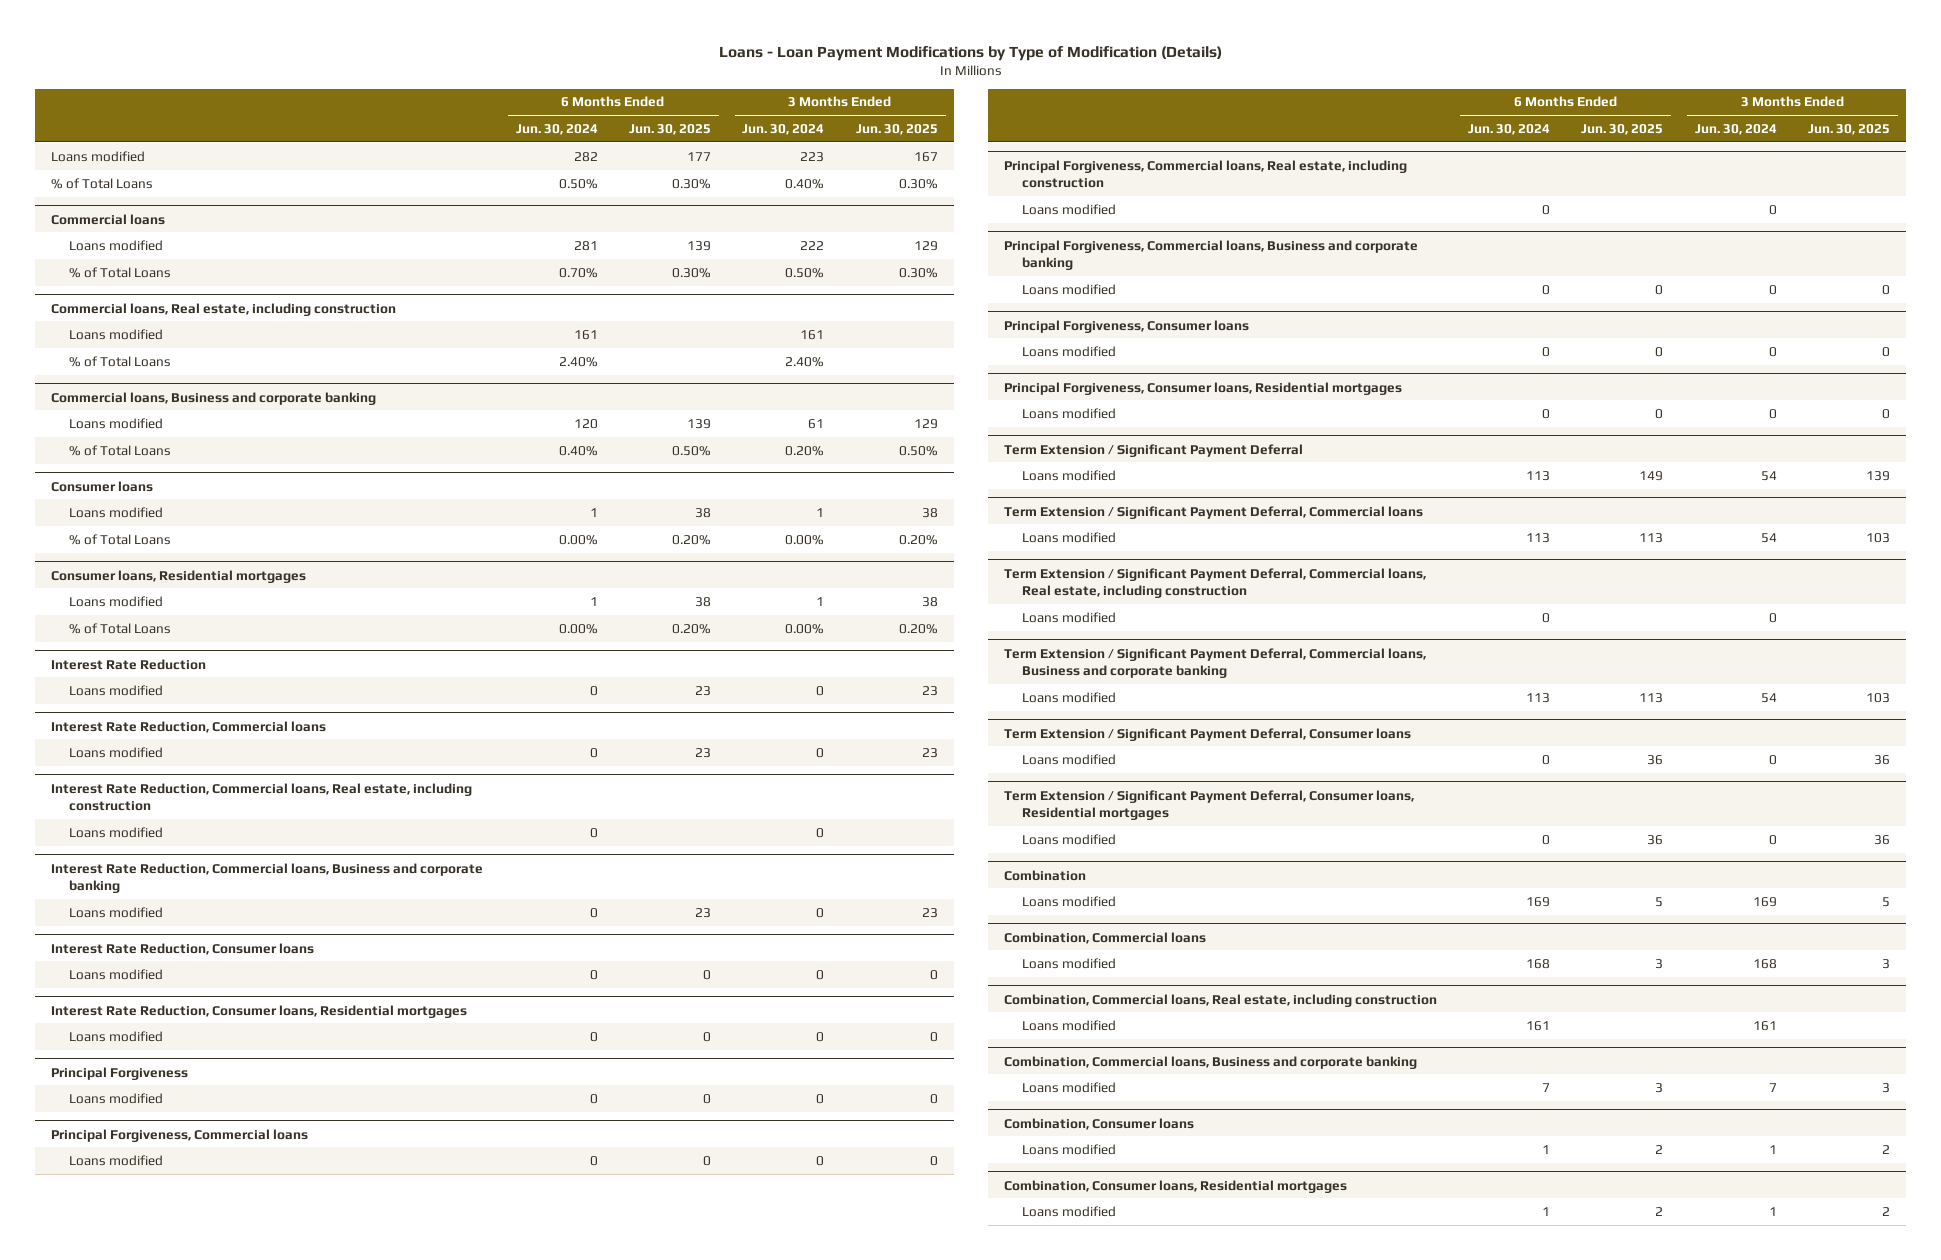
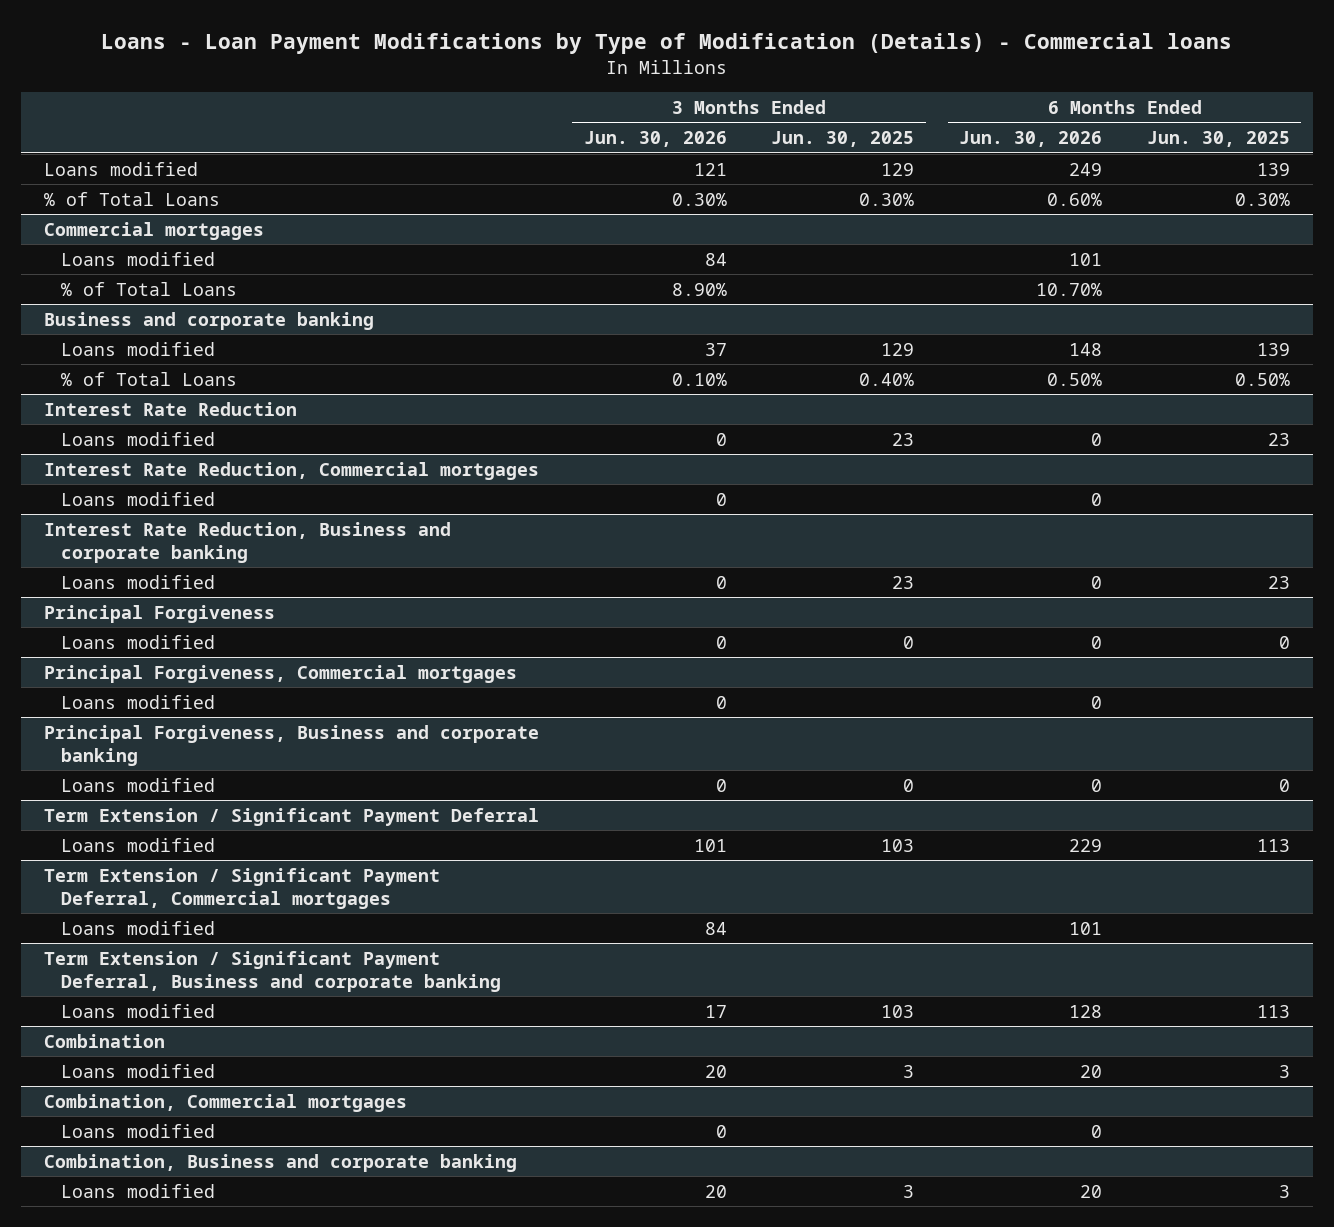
- Loans - Loan Payment Modifications by Type of Modification (Details)
+ Loans - Loan Payment Modifications by Type of Modification (Details) - Commercial loans
- | 6 Months Ended Jun. 30, 2024 | 6 Months Ended Jun. 30, 2025 | 3 Months Ended Jun. 30, 2024 | 3 Months Ended Jun. 30, 2025
+ | 3 Months Ended Jun. 30, 2026 | 3 Months Ended Jun. 30, 2025 | 6 Months Ended Jun. 30, 2026 | 6 Months Ended Jun. 30, 2025
- Loans modified | 282 | 177 | 223 | 167
- % of Total Loans | 0.50% | 0.30% | 0.40% | 0.30%
- Commercial loans
- Commercial loans, Real estate, including construction
+ Commercial mortgages
- Commercial loans, Business and corporate banking
+ Business and corporate banking
- % of Total Loans | 0.40% | 0.50% | 0.20% | 0.50%
- Consumer loans
- Loans modified | 1 | 38 | 1 | 38
- % of Total Loans | 0.00% | 0.20% | 0.00% | 0.20%
- Consumer loans, Residential mortgages
- Loans modified | 1 | 38 | 1 | 38
- % of Total Loans | 0.00% | 0.20% | 0.00% | 0.20%
+ % of Total Loans | 0.10% | 0.40% | 0.50% | 0.50%
- Interest Rate Reduction, Commercial loans
- Loans modified | 0 | 23 | 0 | 23
- Interest Rate Reduction, Commercial loans, Real estate, including construction
+ Interest Rate Reduction, Commercial mortgages
- Interest Rate Reduction, Commercial loans, Business and corporate banking
+ Interest Rate Reduction, Business and corporate banking
- Interest Rate Reduction, Consumer loans
- Loans modified | 0 | 0 | 0 | 0
- Interest Rate Reduction, Consumer loans, Residential mortgages
- Loans modified | 0 | 0 | 0 | 0
- Principal Forgiveness, Commercial loans
- Loans modified | 0 | 0 | 0 | 0
- Principal Forgiveness, Commercial loans, Real estate, including construction
+ Principal Forgiveness, Commercial mortgages
- Principal Forgiveness, Commercial loans, Business and corporate banking
- Loans modified | 0 | 0 | 0 | 0
- Principal Forgiveness, Consumer loans
- Loans modified | 0 | 0 | 0 | 0
- Principal Forgiveness, Consumer loans, Residential mortgages
+ Principal Forgiveness, Business and corporate banking
@ Term Extension / Significant Payment Deferral
- Loans modified | 113 | 149 | 54 | 139
- Term Extension / Significant Payment Deferral, Commercial loans
- Term Extension / Significant Payment Deferral, Commercial loans, Real estate, including construction
+ Term Extension / Significant Payment Deferral, Commercial mortgages
- Term Extension / Significant Payment Deferral, Commercial loans, Business and corporate banking
+ Term Extension / Significant Payment Deferral, Business and corporate banking
- Term Extension / Significant Payment Deferral, Consumer loans
- Loans modified | 0 | 36 | 0 | 36
- Term Extension / Significant Payment Deferral, Consumer loans, Residential mortgages
- Loans modified | 0 | 36 | 0 | 36
@ Combination
- Loans modified | 169 | 5 | 169 | 5
- Combination, Commercial loans
- Combination, Commercial loans, Real estate, including construction
+ Combination, Commercial mortgages
- Combination, Commercial loans, Business and corporate banking
+ Combination, Business and corporate banking
- Combination, Consumer loans
- Loans modified | 1 | 2 | 1 | 2
- Combination, Consumer loans, Residential mortgages
- Loans modified | 1 | 2 | 1 | 2

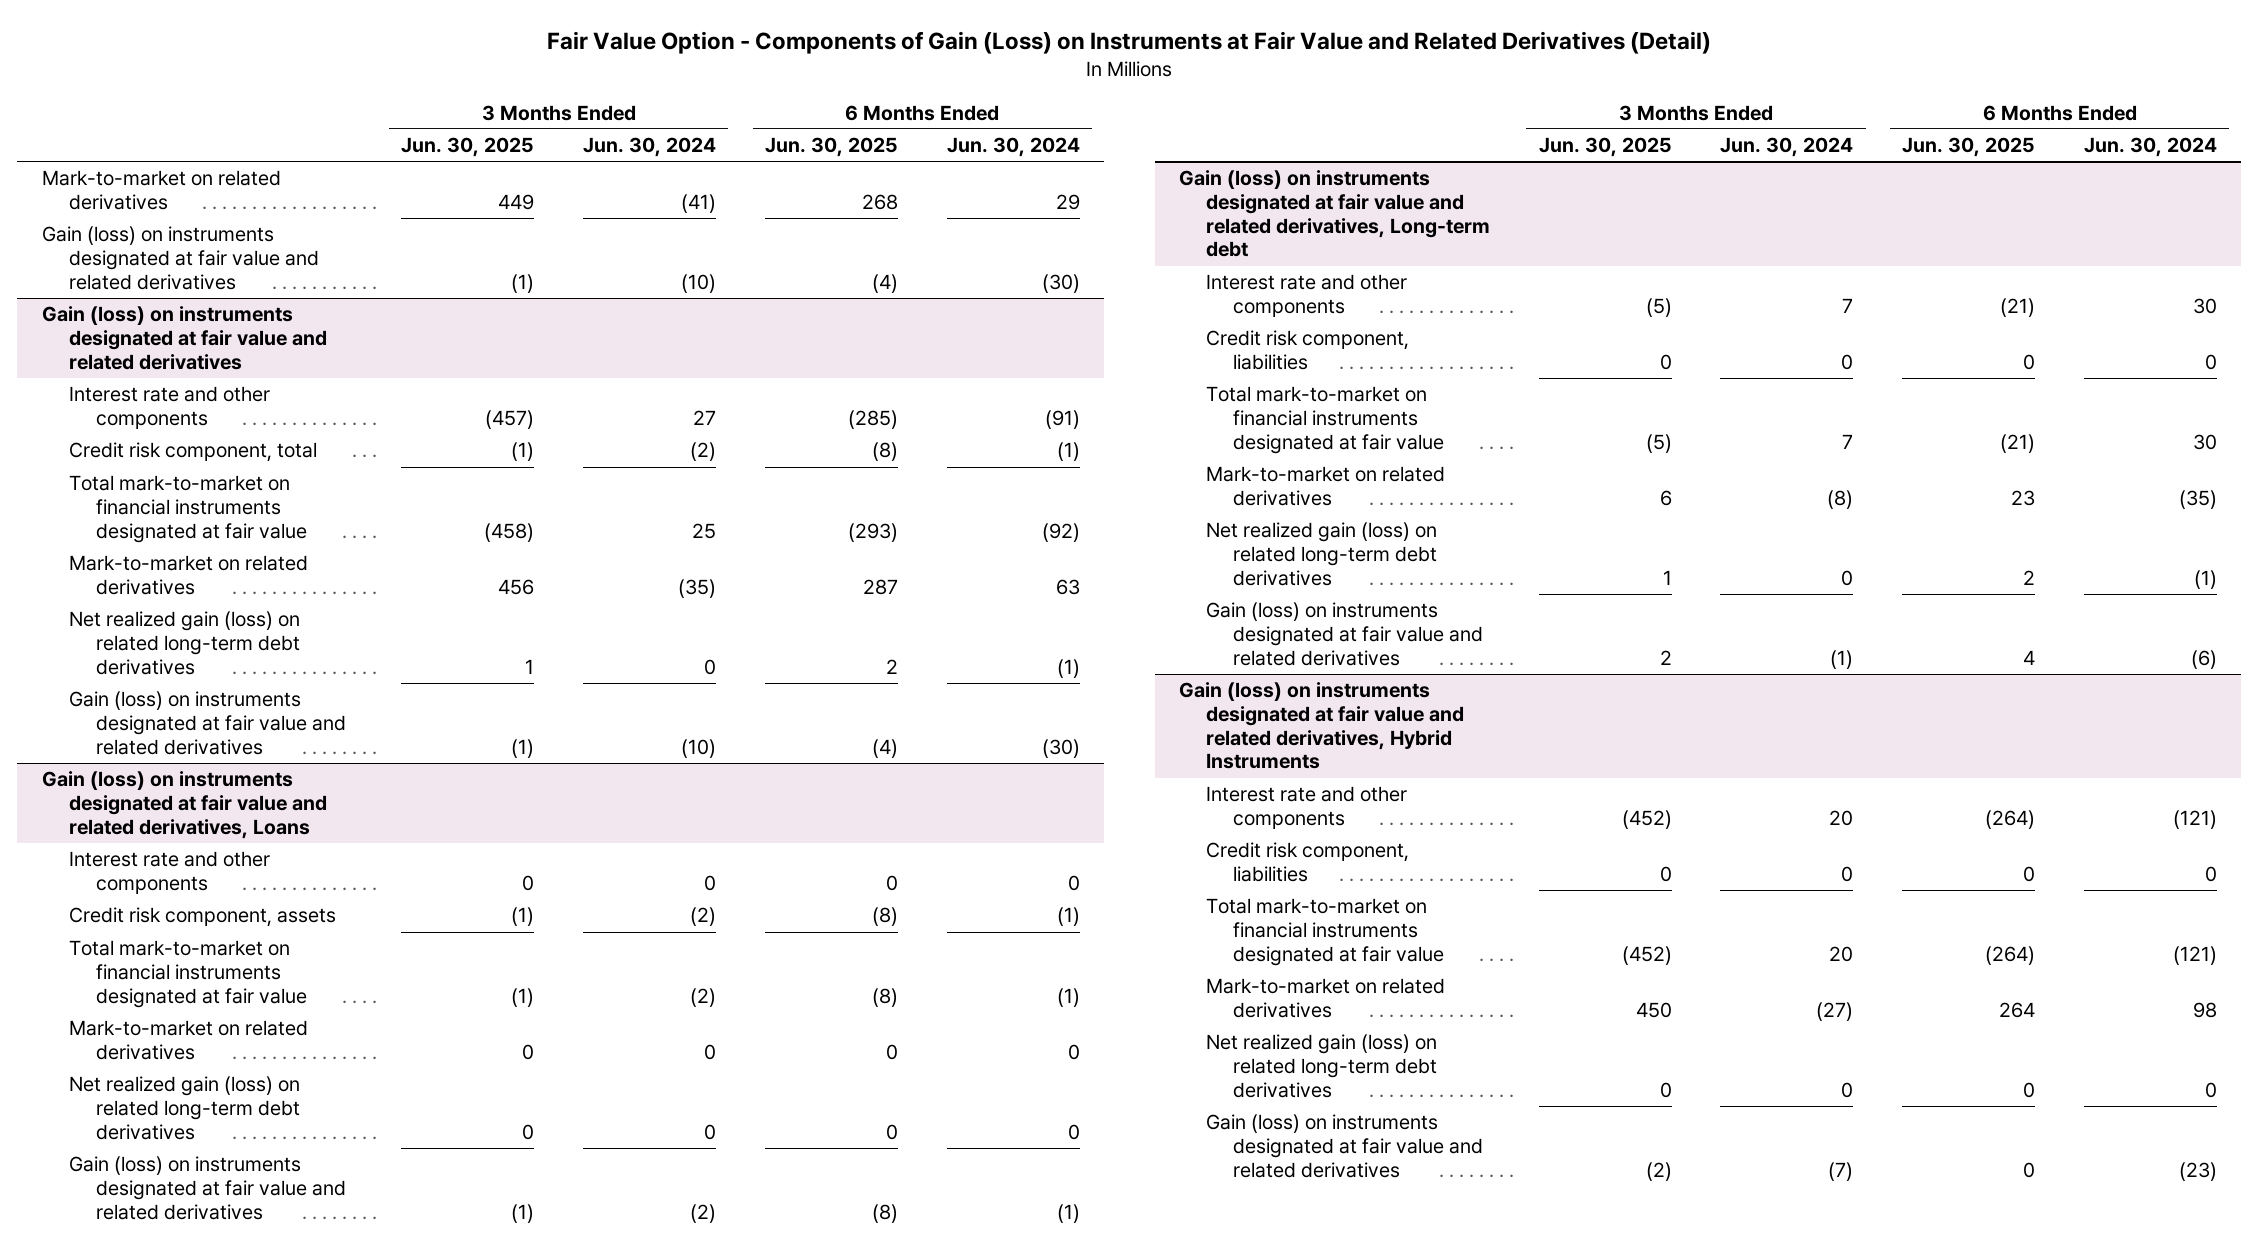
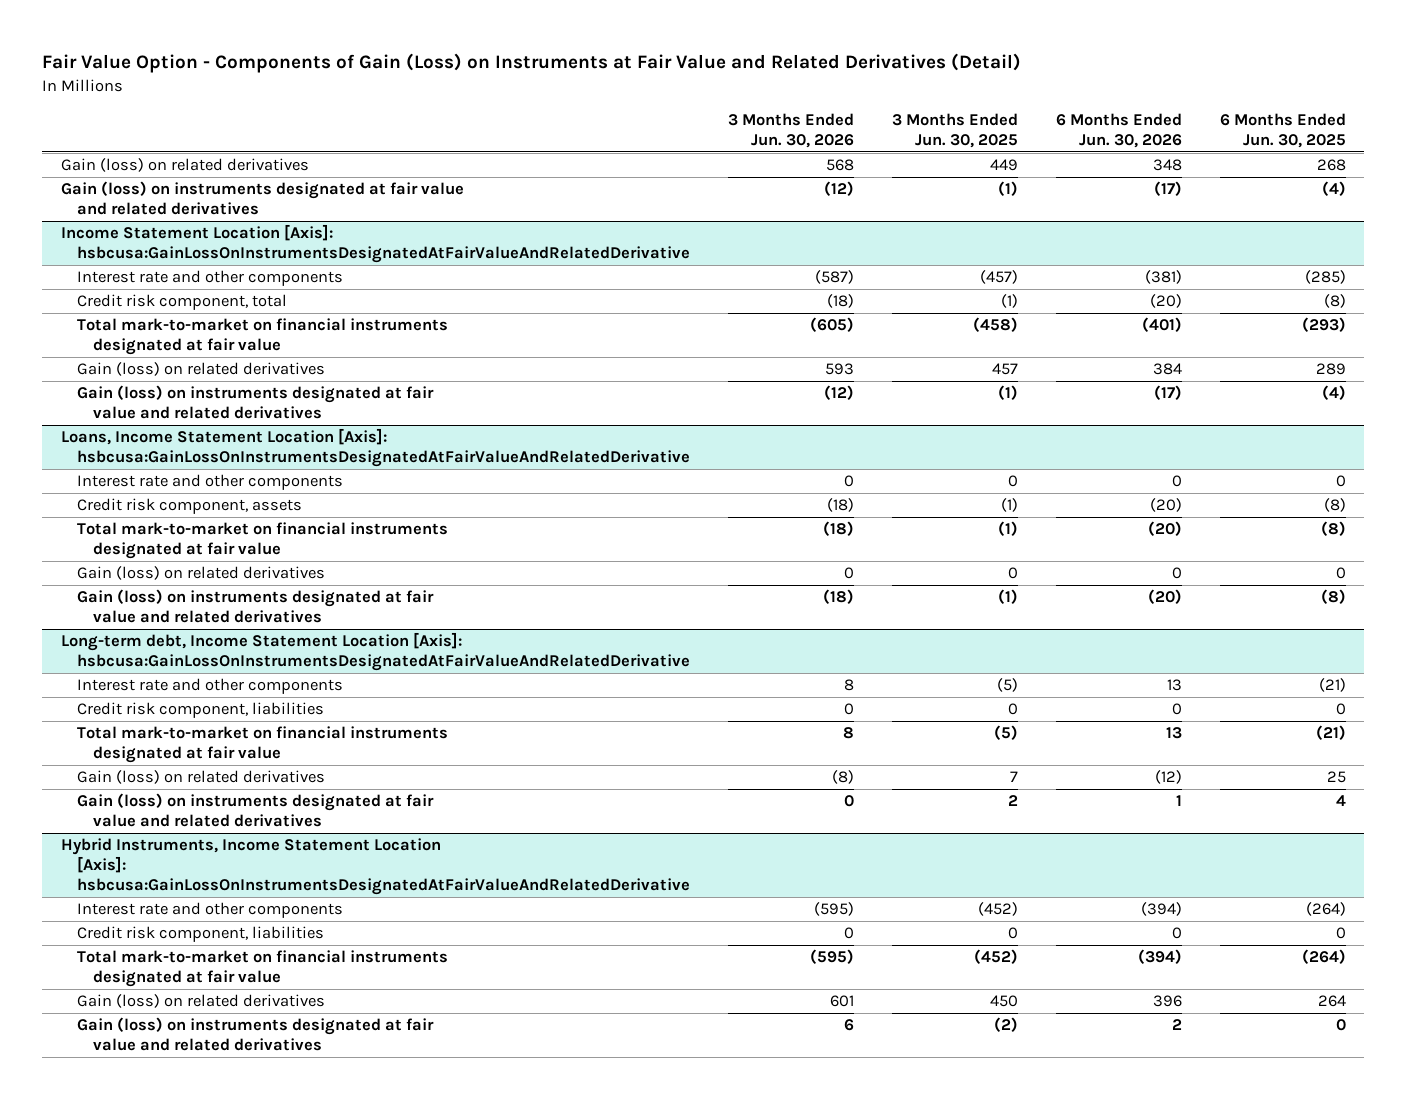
- | 3 Months Ended Jun. 30, 2025 | 3 Months Ended Jun. 30, 2024 | 6 Months Ended Jun. 30, 2025 | 6 Months Ended Jun. 30, 2024
+ | 3 Months Ended Jun. 30, 2026 | 3 Months Ended Jun. 30, 2025 | 6 Months Ended Jun. 30, 2026 | 6 Months Ended Jun. 30, 2025
- Mark-to-market on related derivatives | 449 | (41) | 268 | 29
+ Gain (loss) on related derivatives | 568 | 449 | 348 | 268
- Gain (loss) on instruments designated at fair value and related derivatives
+ Income Statement Location [Axis]: hsbcusa:GainLossOnInstrumentsDesignatedAtFairValueAndRelatedDerivative
- Mark-to-market on related derivatives | 456 | (35) | 287 | 63
- Net realized gain (loss) on related long-term debt derivatives | 1 | 0 | 2 | (1)
+ Gain (loss) on related derivatives | 593 | 457 | 384 | 289
- Gain (loss) on instruments designated at fair value and related derivatives, Loans
+ Loans, Income Statement Location [Axis]: hsbcusa:GainLossOnInstrumentsDesignatedAtFairValueAndRelatedDerivative
- Mark-to-market on related derivatives | 0 | 0 | 0 | 0
- Net realized gain (loss) on related long-term debt derivatives | 0 | 0 | 0 | 0
+ Gain (loss) on related derivatives | 0 | 0 | 0 | 0
- Gain (loss) on instruments designated at fair value and related derivatives, Long-term debt
+ Long-term debt, Income Statement Location [Axis]: hsbcusa:GainLossOnInstrumentsDesignatedAtFairValueAndRelatedDerivative
- Mark-to-market on related derivatives | 6 | (8) | 23 | (35)
- Net realized gain (loss) on related long-term debt derivatives | 1 | 0 | 2 | (1)
+ Gain (loss) on related derivatives | (8) | 7 | (12) | 25
- Gain (loss) on instruments designated at fair value and related derivatives, Hybrid Instruments
+ Hybrid Instruments, Income Statement Location [Axis]: hsbcusa:GainLossOnInstrumentsDesignatedAtFairValueAndRelatedDerivative
- Mark-to-market on related derivatives | 450 | (27) | 264 | 98
- Net realized gain (loss) on related long-term debt derivatives | 0 | 0 | 0 | 0
+ Gain (loss) on related derivatives | 601 | 450 | 396 | 264

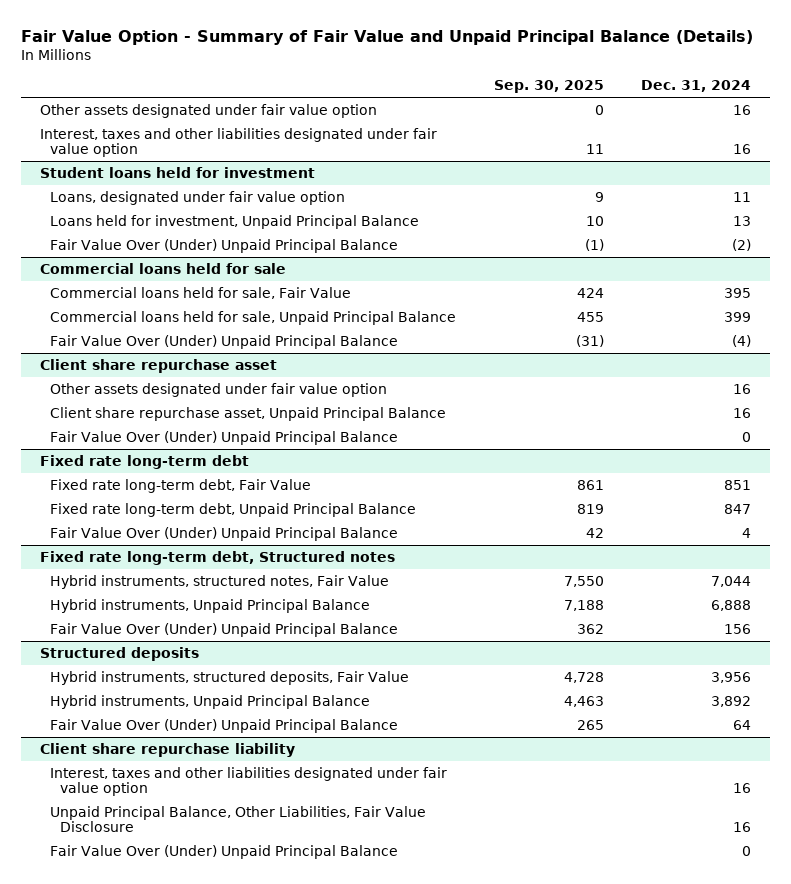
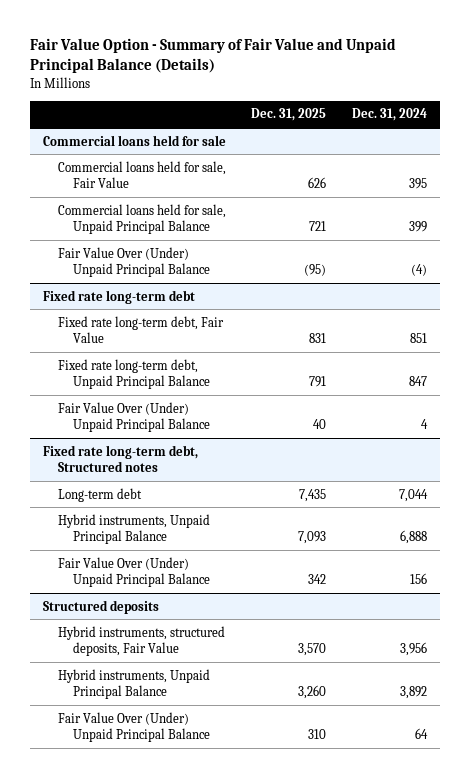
- | Sep. 30, 2025 | Dec. 31, 2024
+ | Dec. 31, 2025 | Dec. 31, 2024
- Other assets designated under fair value option | 0 | 16
- Interest, taxes and other liabilities designated under fair value option | 11 | 16
- Student loans held for investment
- Loans, designated under fair value option | 9 | 11
- Loans held for investment, Unpaid Principal Balance | 10 | 13
- Fair Value Over (Under) Unpaid Principal Balance | (1) | (2)
- Client share repurchase asset
- Other assets designated under fair value option | | 16
- Client share repurchase asset, Unpaid Principal Balance | | 16
- Fair Value Over (Under) Unpaid Principal Balance | | 0
@ Fixed rate long-term debt, Structured notes
- Hybrid instruments, structured notes, Fair Value | 7,550 | 7,044
+ Long-term debt | 7,435 | 7,044
- Client share repurchase liability
- Interest, taxes and other liabilities designated under fair value option | | 16
- Unpaid Principal Balance, Other Liabilities, Fair Value Disclosure | | 16
- Fair Value Over (Under) Unpaid Principal Balance | | 0

